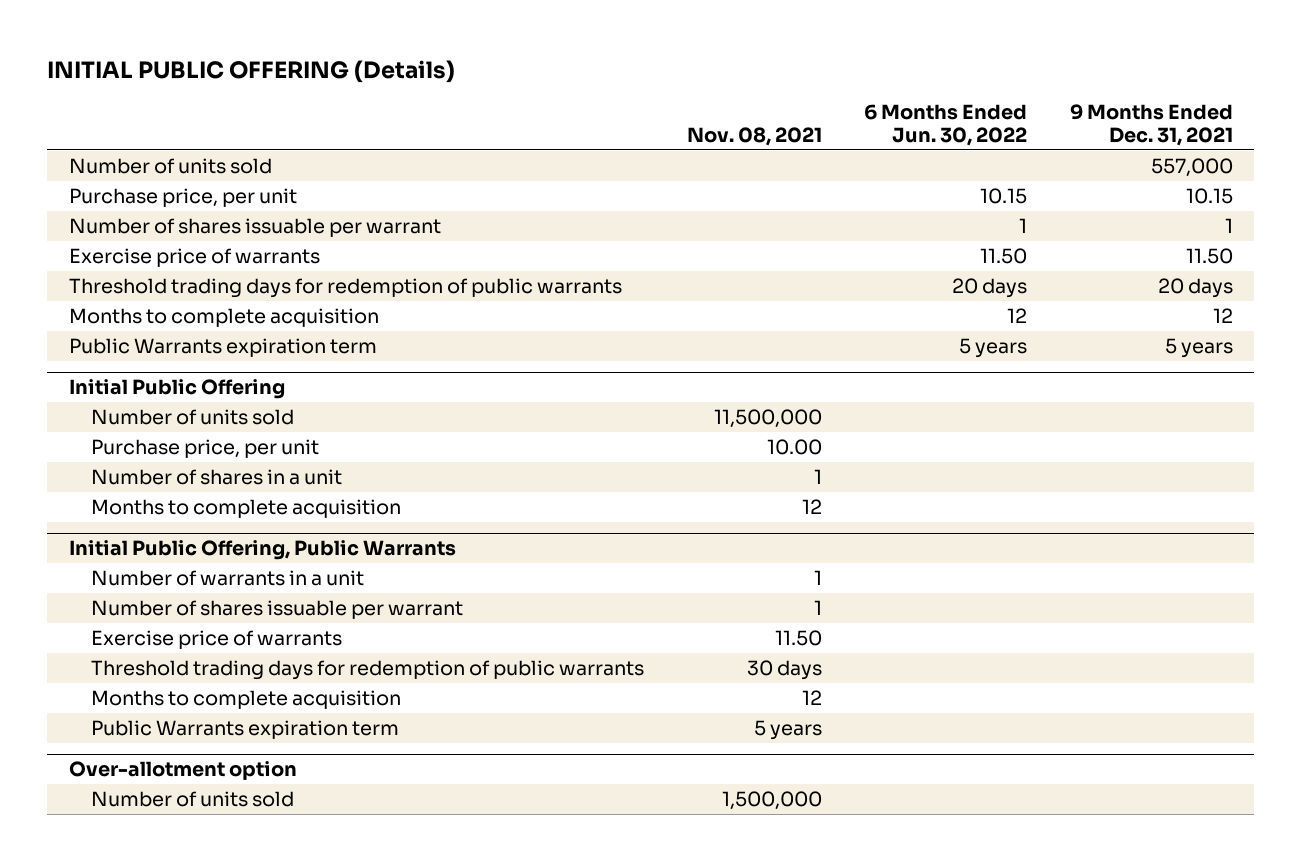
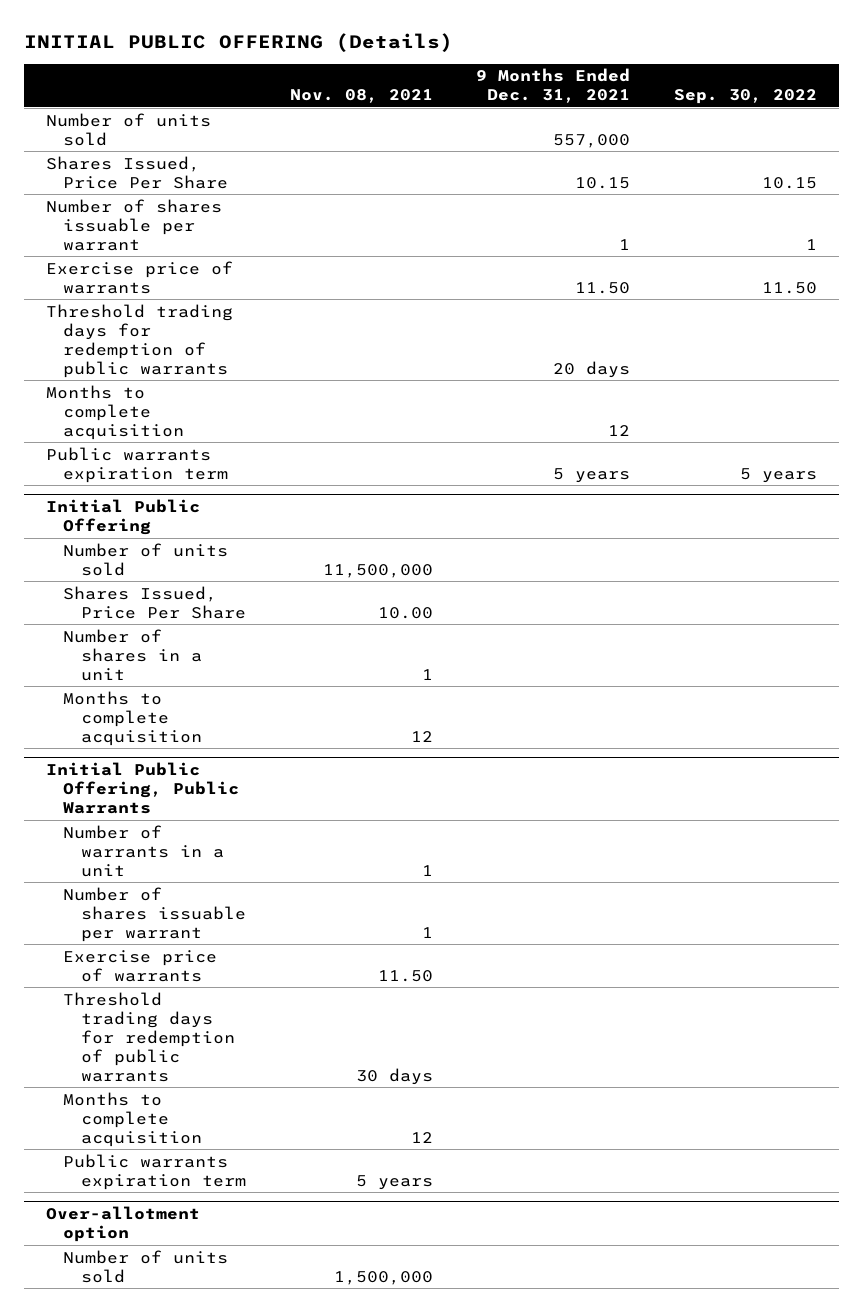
- | Nov. 08, 2021 | 6 Months Ended Jun. 30, 2022 | 9 Months Ended Dec. 31, 2021
+ | Nov. 08, 2021 | 9 Months Ended Dec. 31, 2021 | Sep. 30, 2022
- Purchase price, per unit | | 10.15 | 10.15
+ Shares Issued, Price Per Share | | 10.15 | 10.15
- Public Warrants expiration term | | 5 years | 5 years
+ Public warrants expiration term | | 5 years | 5 years
@ Initial Public Offering
- Purchase price, per unit | 10.00 | |
+ Shares Issued, Price Per Share | 10.00 | |
@ Initial Public Offering, Public Warrants
- Public Warrants expiration term | 5 years | |
+ Public warrants expiration term | 5 years | |

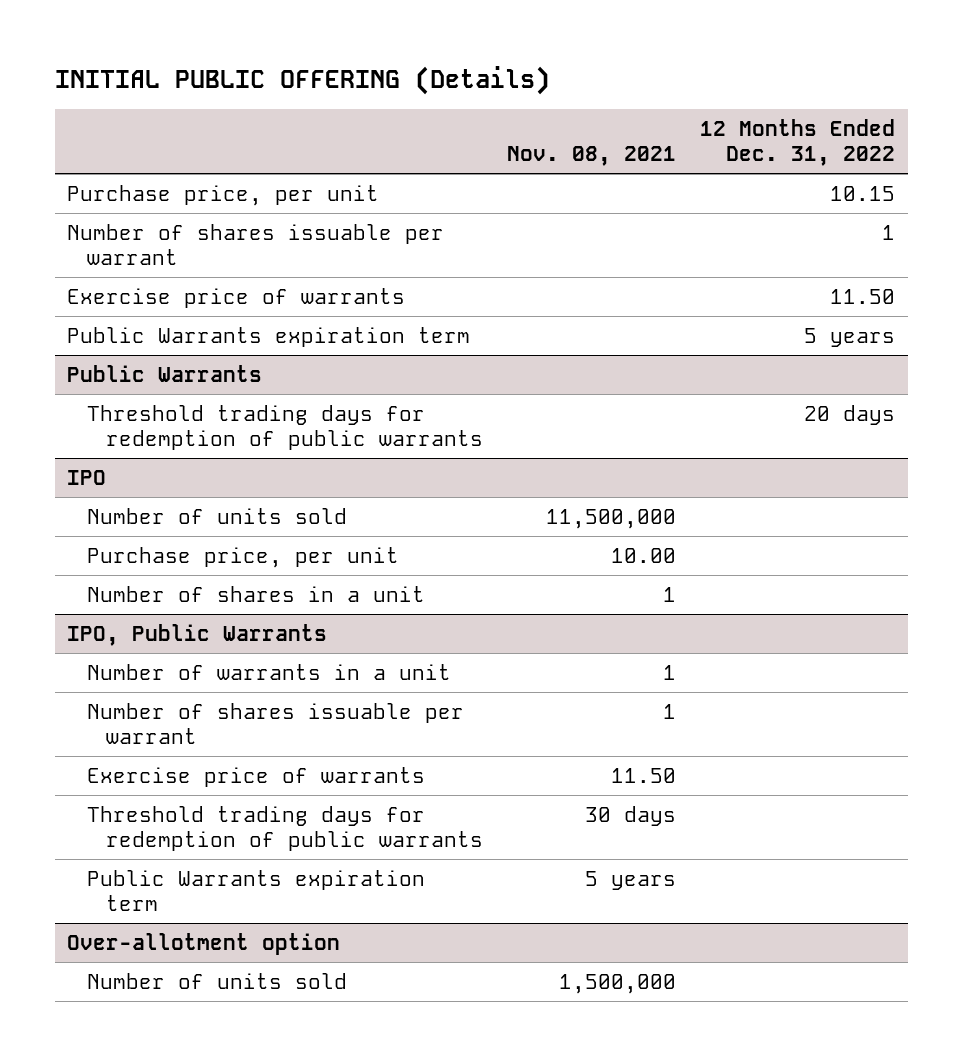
- | Nov. 08, 2021 | 9 Months Ended Dec. 31, 2021 | Sep. 30, 2022
+ | Nov. 08, 2021 | 12 Months Ended Dec. 31, 2022
- Number of units sold | | 557,000 |
- Shares Issued, Price Per Share | | 10.15 | 10.15
+ Purchase price, per unit | | 10.15
+ Public Warrants expiration term | | 5 years
+ Public Warrants
- Months to complete acquisition | | 12 |
- Public warrants expiration term | | 5 years | 5 years
- Initial Public Offering
+ IPO
- Shares Issued, Price Per Share | 10.00 | |
+ Purchase price, per unit | 10.00 |
- Months to complete acquisition | 12 | |
- Initial Public Offering, Public Warrants
+ IPO, Public Warrants
- Months to complete acquisition | 12 | |
- Public warrants expiration term | 5 years | |
+ Public Warrants expiration term | 5 years |

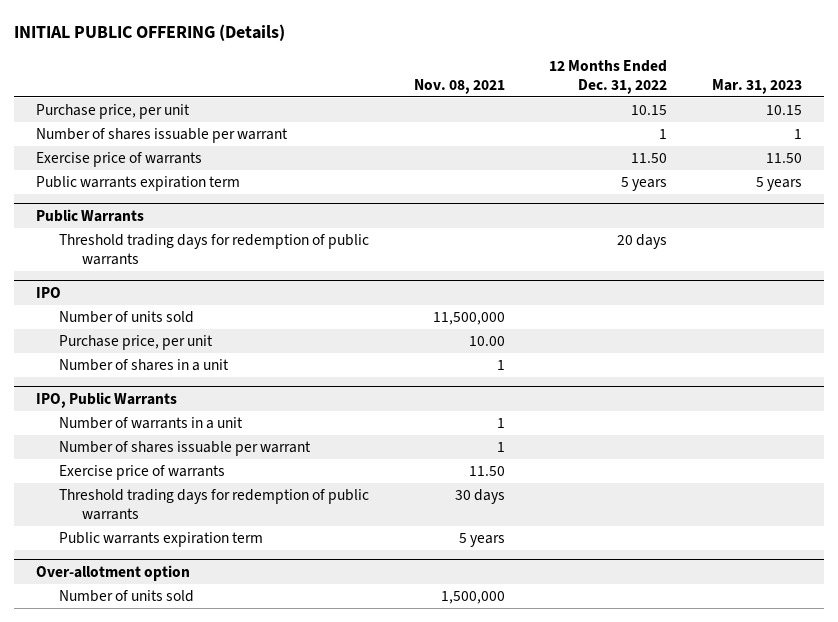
- | Nov. 08, 2021 | 12 Months Ended Dec. 31, 2022
+ | Nov. 08, 2021 | 12 Months Ended Dec. 31, 2022 | Mar. 31, 2023
- Public Warrants expiration term | | 5 years
+ Public warrants expiration term | | 5 years | 5 years
@ IPO, Public Warrants
- Public Warrants expiration term | 5 years |
+ Public warrants expiration term | 5 years | |

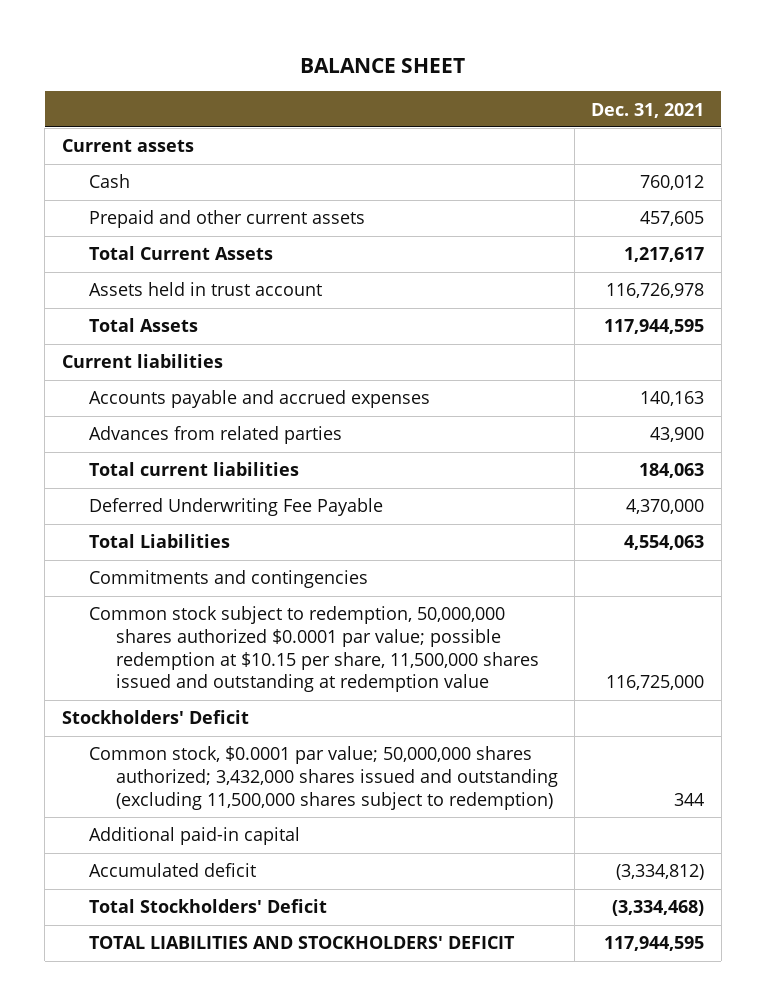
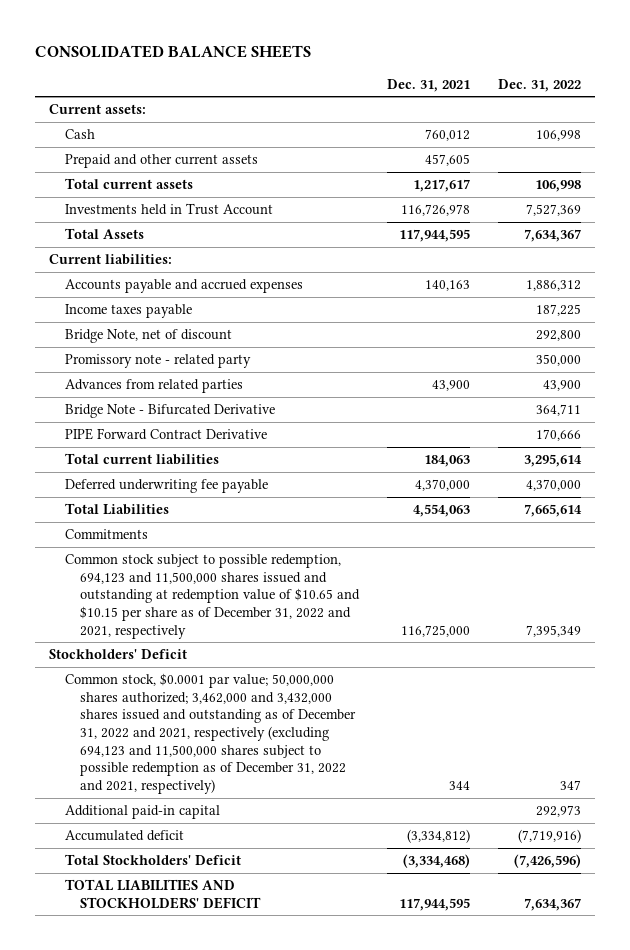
- BALANCE SHEET
+ CONSOLIDATED BALANCE SHEETS
- | Dec. 31, 2021
+ | Dec. 31, 2021 | Dec. 31, 2022
- Current assets
+ Current assets:
- Total Current Assets | 1,217,617
- Assets held in trust account | 116,726,978
+ Total current assets | 1,217,617 | 106,998
+ Investments held in Trust Account | 116,726,978 | 7,527,369
- Current liabilities
+ Current liabilities:
+ Income taxes payable | | 187,225
+ Bridge Note, net of discount | | 292,800
+ Promissory note - related party | | 350,000
+ Bridge Note - Bifurcated Derivative | | 364,711
+ PIPE Forward Contract Derivative | | 170,666
- Deferred Underwriting Fee Payable | 4,370,000
+ Deferred underwriting fee payable | 4,370,000 | 4,370,000
- Commitments and contingencies
- Common stock subject to redemption, 50,000,000 shares authorized $0.0001 par value; possible redemption at $10.15 per share, 11,500,000 shares issued and outstanding at redemption value | 116,725,000
+ Commitments
+ Common stock subject to possible redemption, 694,123 and 11,500,000 shares issued and outstanding at redemption value of $10.65 and $10.15 per share as of December 31, 2022 and 2021, respectively | 116,725,000 | 7,395,349
- Common stock, $0.0001 par value; 50,000,000 shares authorized; 3,432,000 shares issued and outstanding (excluding 11,500,000 shares subject to redemption) | 344
+ Common stock, $0.0001 par value; 50,000,000 shares authorized; 3,462,000 and 3,432,000 shares issued and outstanding as of December 31, 2022 and 2021, respectively (excluding 694,123 and 11,500,000 shares subject to possible redemption as of December 31, 2022 and 2021, respectively) | 344 | 347

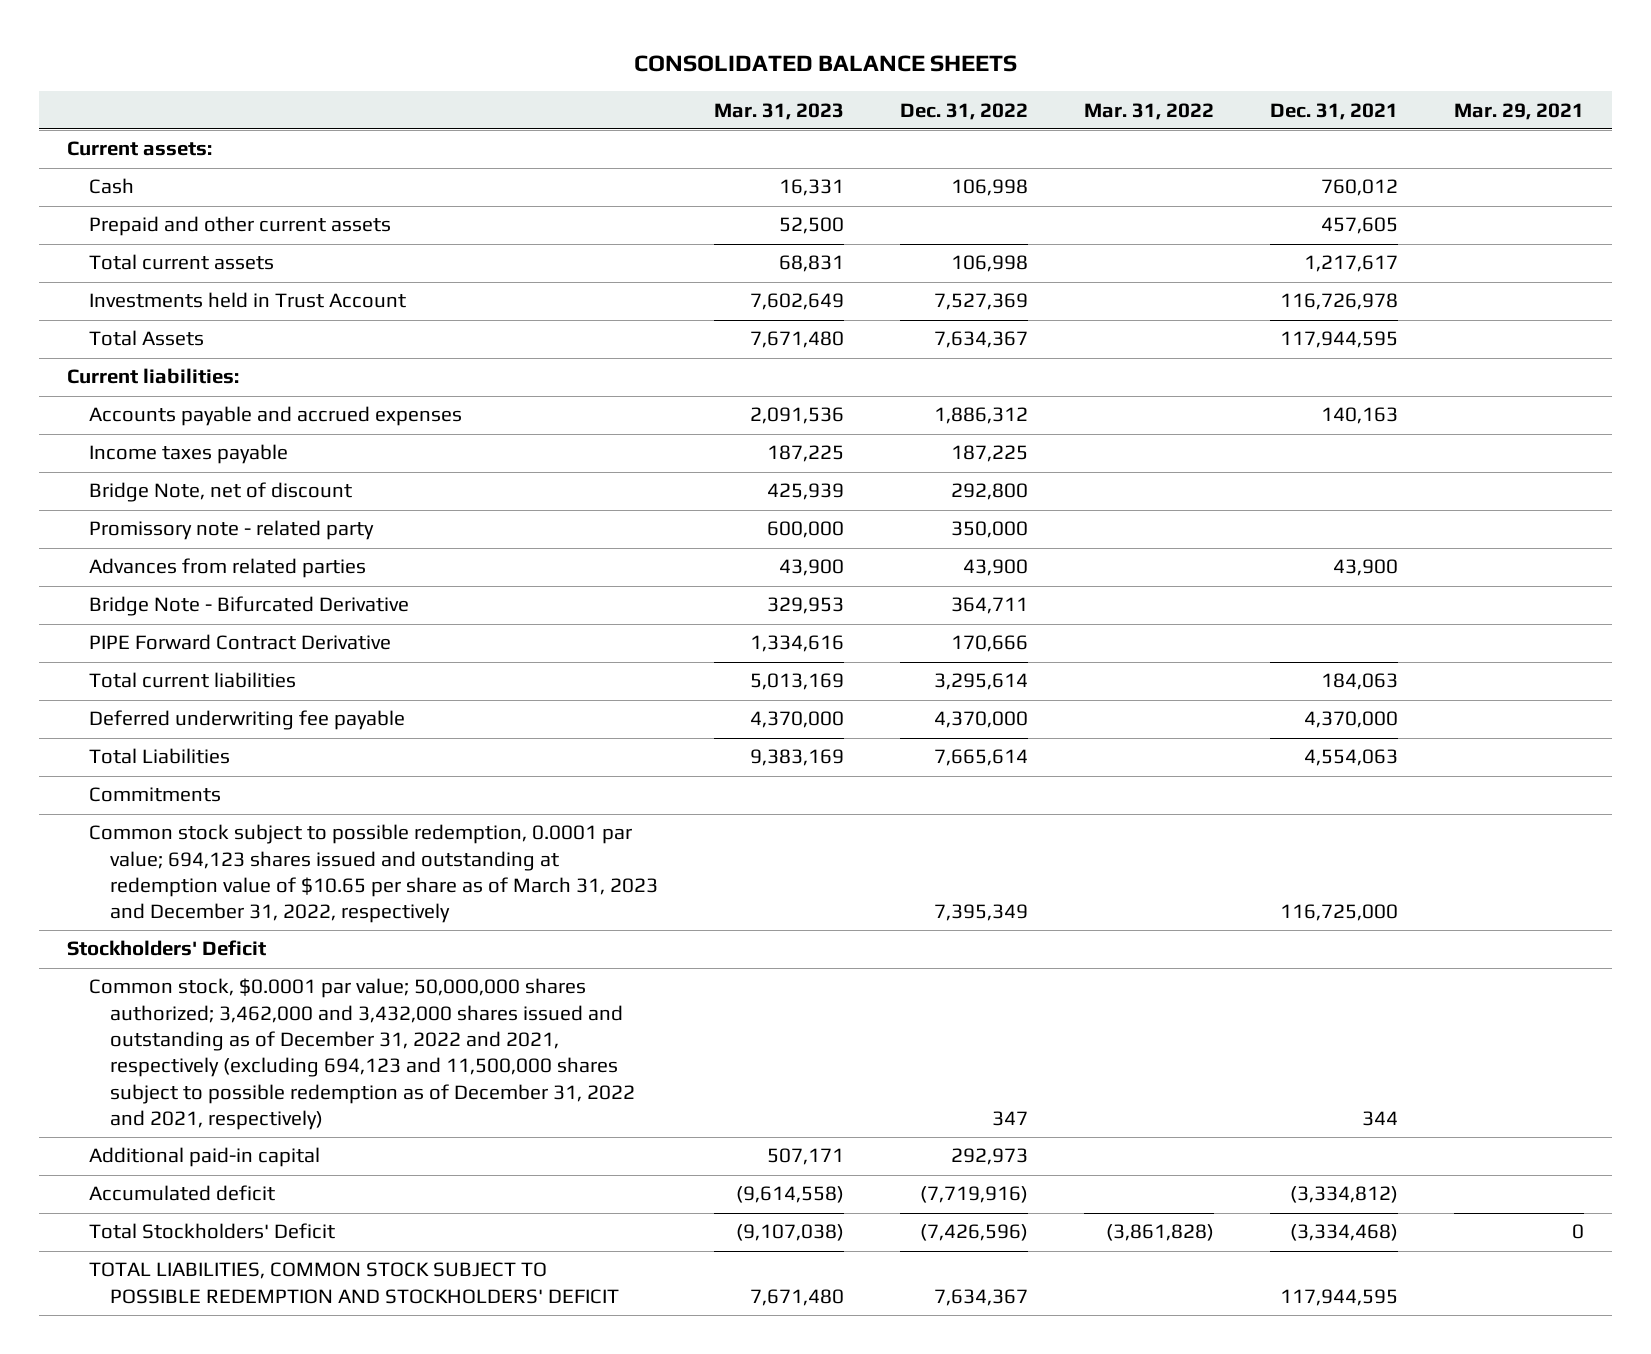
- | Dec. 31, 2021 | Dec. 31, 2022
+ | Mar. 31, 2023 | Dec. 31, 2022 | Mar. 31, 2022 | Dec. 31, 2021 | Mar. 29, 2021
- Common stock subject to possible redemption, 694,123 and 11,500,000 shares issued and outstanding at redemption value of $10.65 and $10.15 per share as of December 31, 2022 and 2021, respectively | 116,725,000 | 7,395,349
+ Common stock subject to possible redemption, 0.0001 par value; 694,123 shares issued and outstanding at redemption value of $10.65 per share as of March 31, 2023 and December 31, 2022, respectively | | 7,395,349 | | 116,725,000 |
- TOTAL LIABILITIES AND STOCKHOLDERS' DEFICIT | 117,944,595 | 7,634,367
+ TOTAL LIABILITIES, COMMON STOCK SUBJECT TO POSSIBLE REDEMPTION AND STOCKHOLDERS' DEFICIT | 7,671,480 | 7,634,367 | | 117,944,595 |

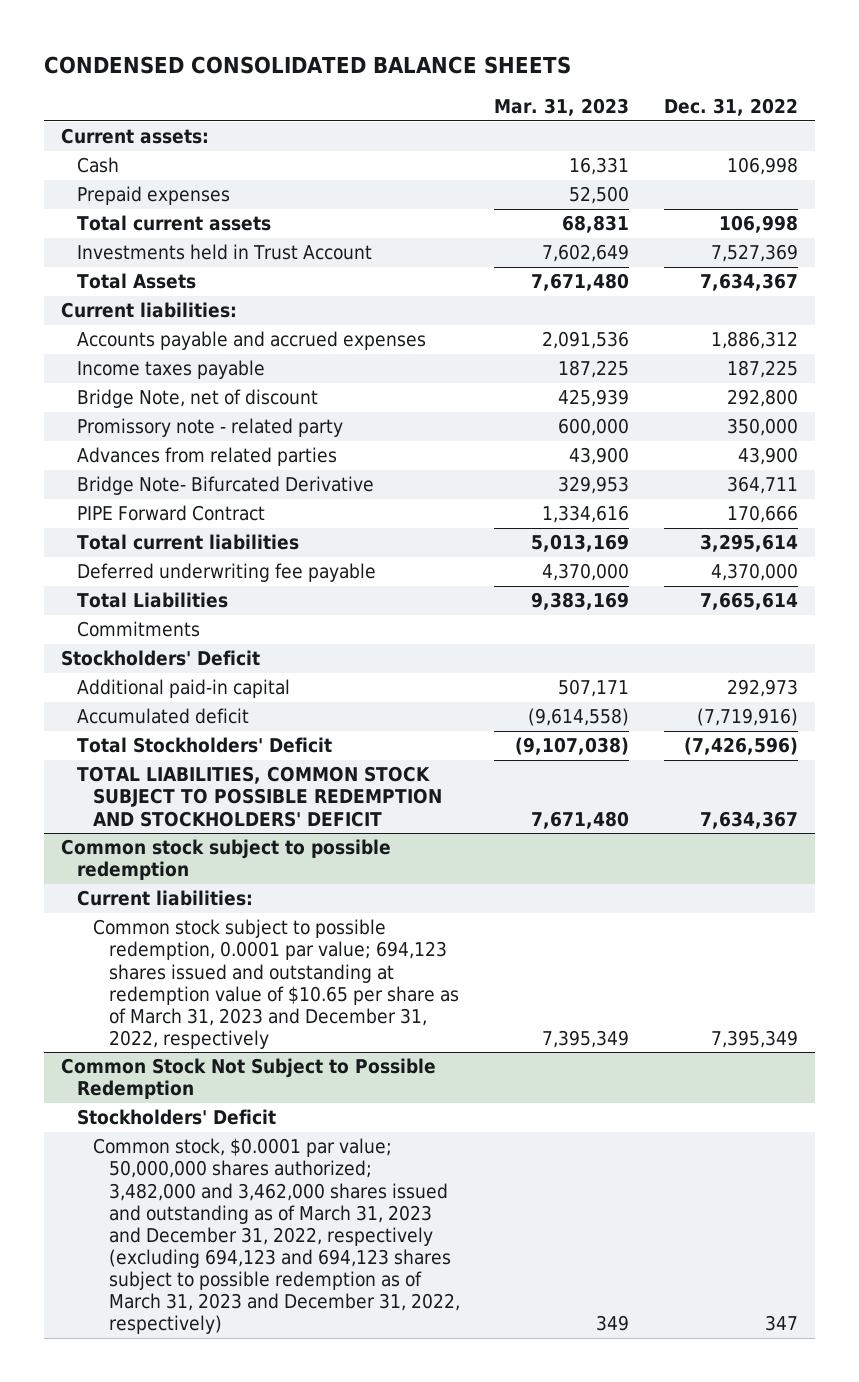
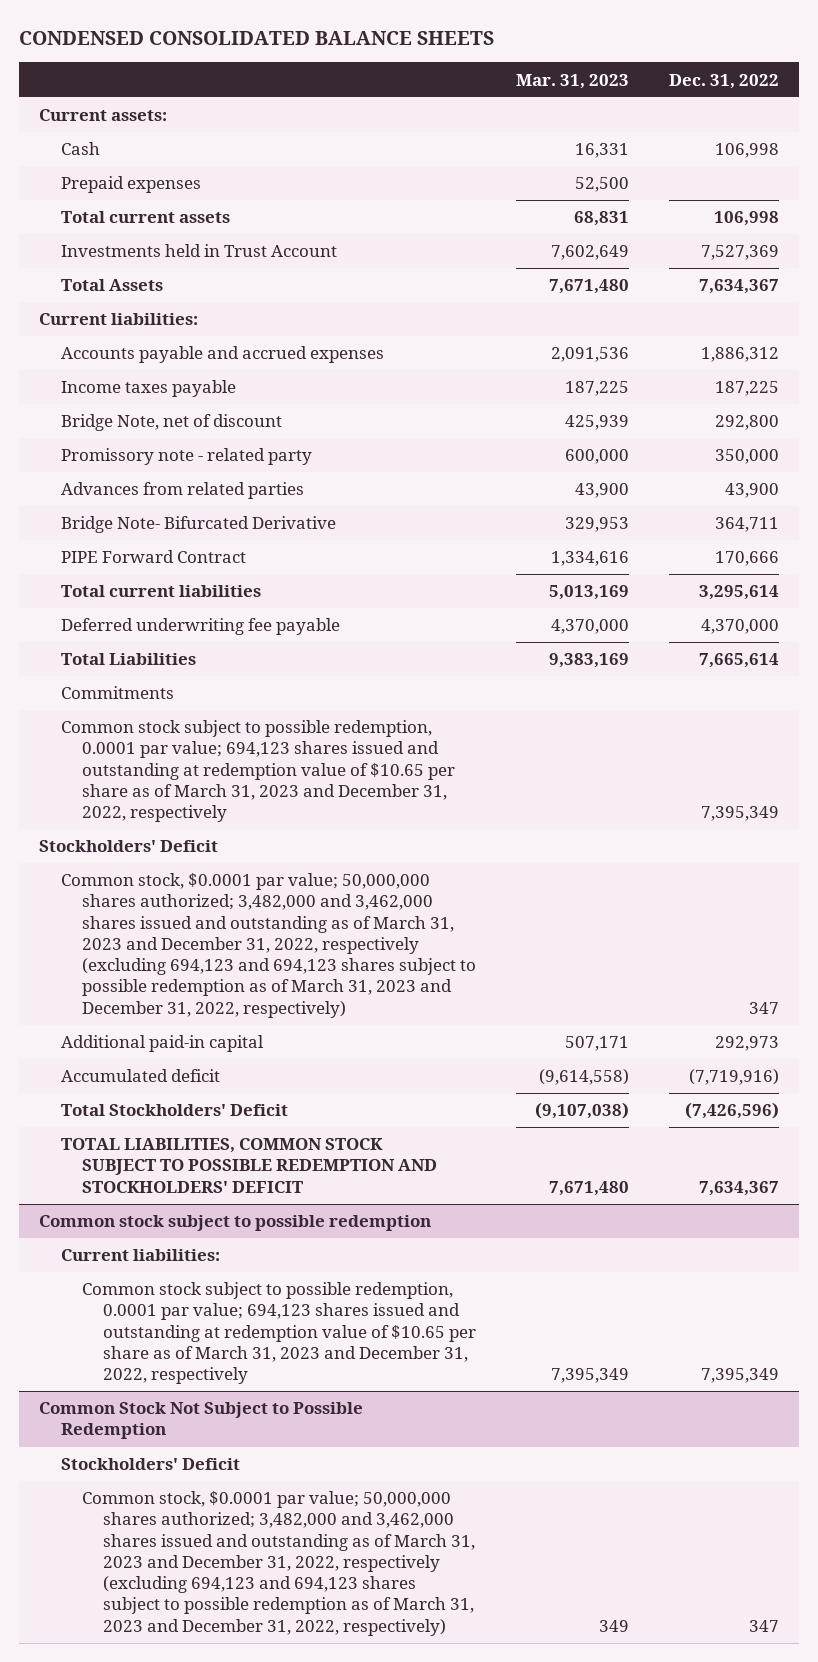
+ Common stock subject to possible redemption, 0.0001 par value; 694,123 shares issued and outstanding at redemption value of $10.65 per share as of March 31, 2023 and December 31, 2022, respectively | | 7,395,349
+ Common stock, $0.0001 par value; 50,000,000 shares authorized; 3,482,000 and 3,462,000 shares issued and outstanding as of March 31, 2023 and December 31, 2022, respectively (excluding 694,123 and 694,123 shares subject to possible redemption as of March 31, 2023 and December 31, 2022, respectively) | | 347

